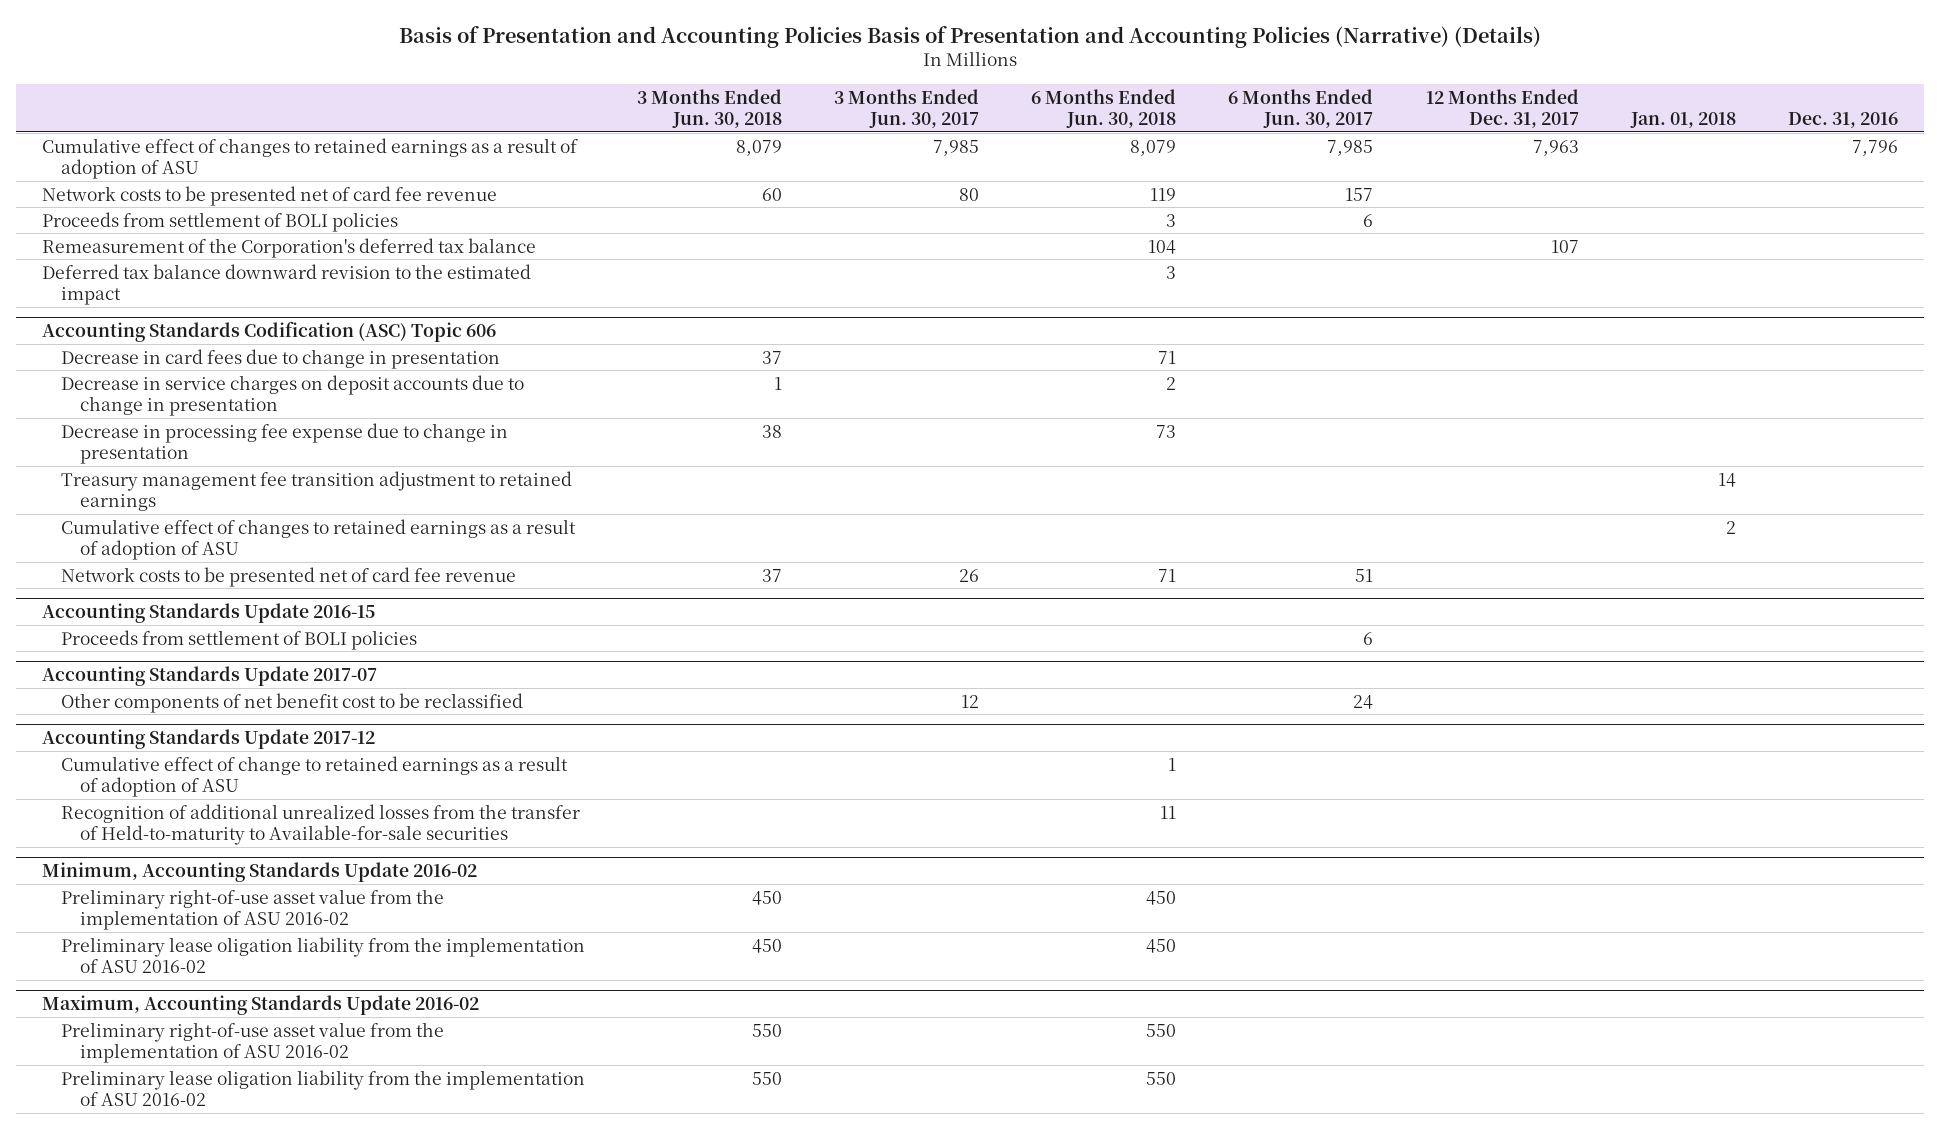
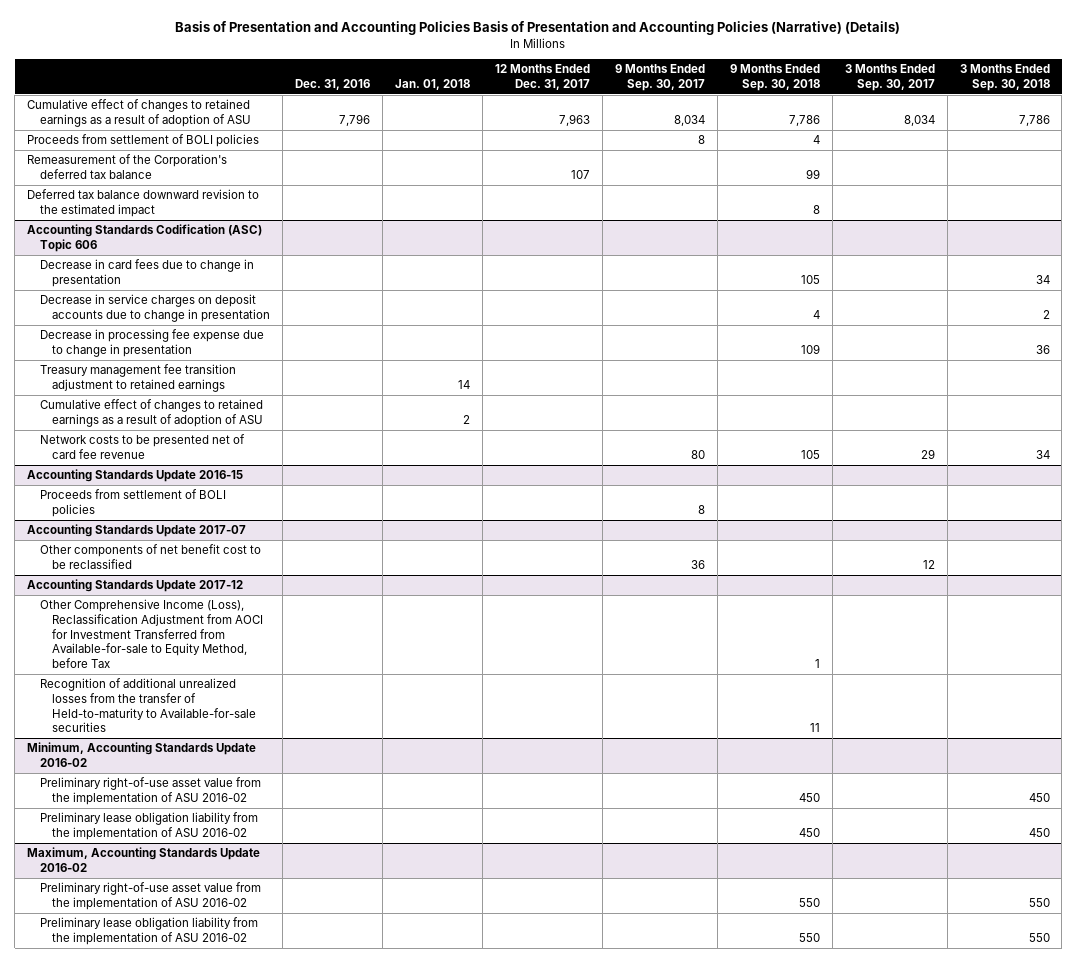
- | 3 Months Ended Jun. 30, 2018 | 3 Months Ended Jun. 30, 2017 | 6 Months Ended Jun. 30, 2018 | 6 Months Ended Jun. 30, 2017 | 12 Months Ended Dec. 31, 2017 | Jan. 01, 2018 | Dec. 31, 2016
+ | Dec. 31, 2016 | Jan. 01, 2018 | 12 Months Ended Dec. 31, 2017 | 9 Months Ended Sep. 30, 2017 | 9 Months Ended Sep. 30, 2018 | 3 Months Ended Sep. 30, 2017 | 3 Months Ended Sep. 30, 2018
- Network costs to be presented net of card fee revenue | 60 | 80 | 119 | 157 | | |
@ Accounting Standards Update 2017-12
- Cumulative effect of change to retained earnings as a result of adoption of ASU | | | 1 | | | |
+ Other Comprehensive Income (Loss), Reclassification Adjustment from AOCI for Investment Transferred from Available-for-sale to Equity Method, before Tax | | | | | 1 | |
@ Minimum, Accounting Standards Update 2016-02
- Preliminary lease oligation liability from the implementation of ASU 2016-02 | 450 | | 450 | | | |
+ Preliminary lease obligation liability from the implementation of ASU 2016-02 | | | | | 450 | | 450
@ Maximum, Accounting Standards Update 2016-02
- Preliminary lease oligation liability from the implementation of ASU 2016-02 | 550 | | 550 | | | |
+ Preliminary lease obligation liability from the implementation of ASU 2016-02 | | | | | 550 | | 550

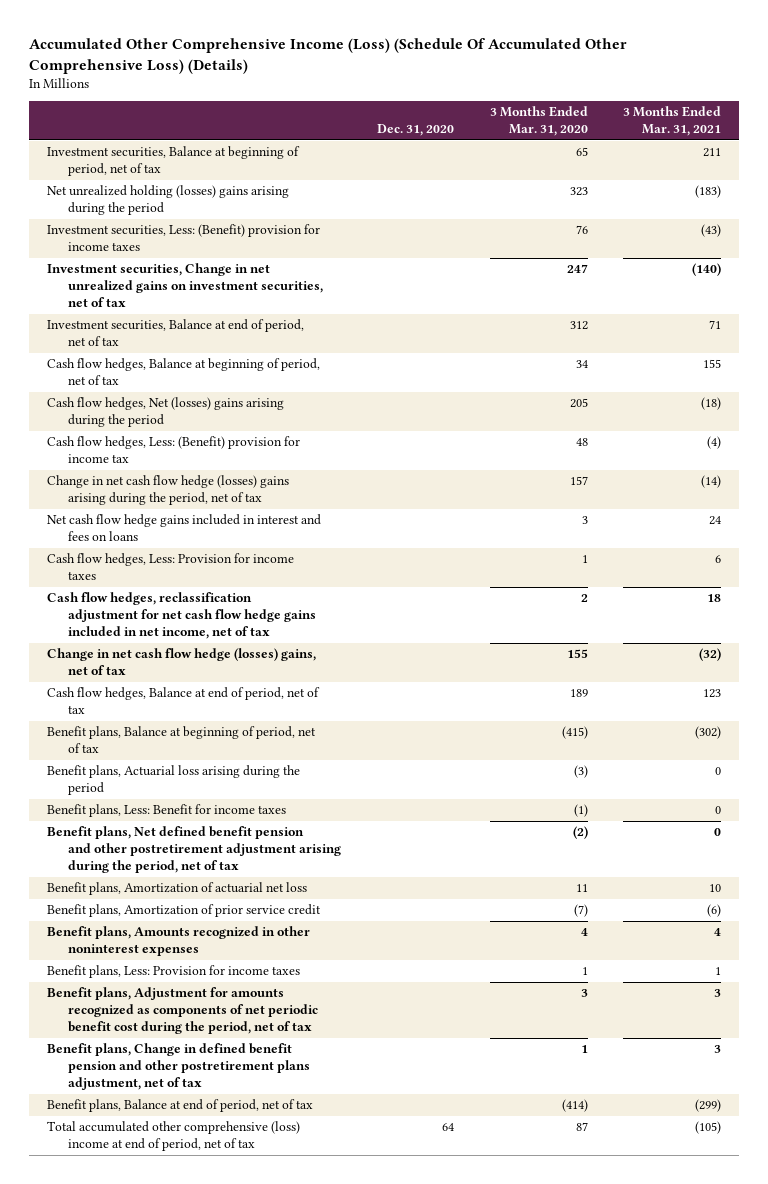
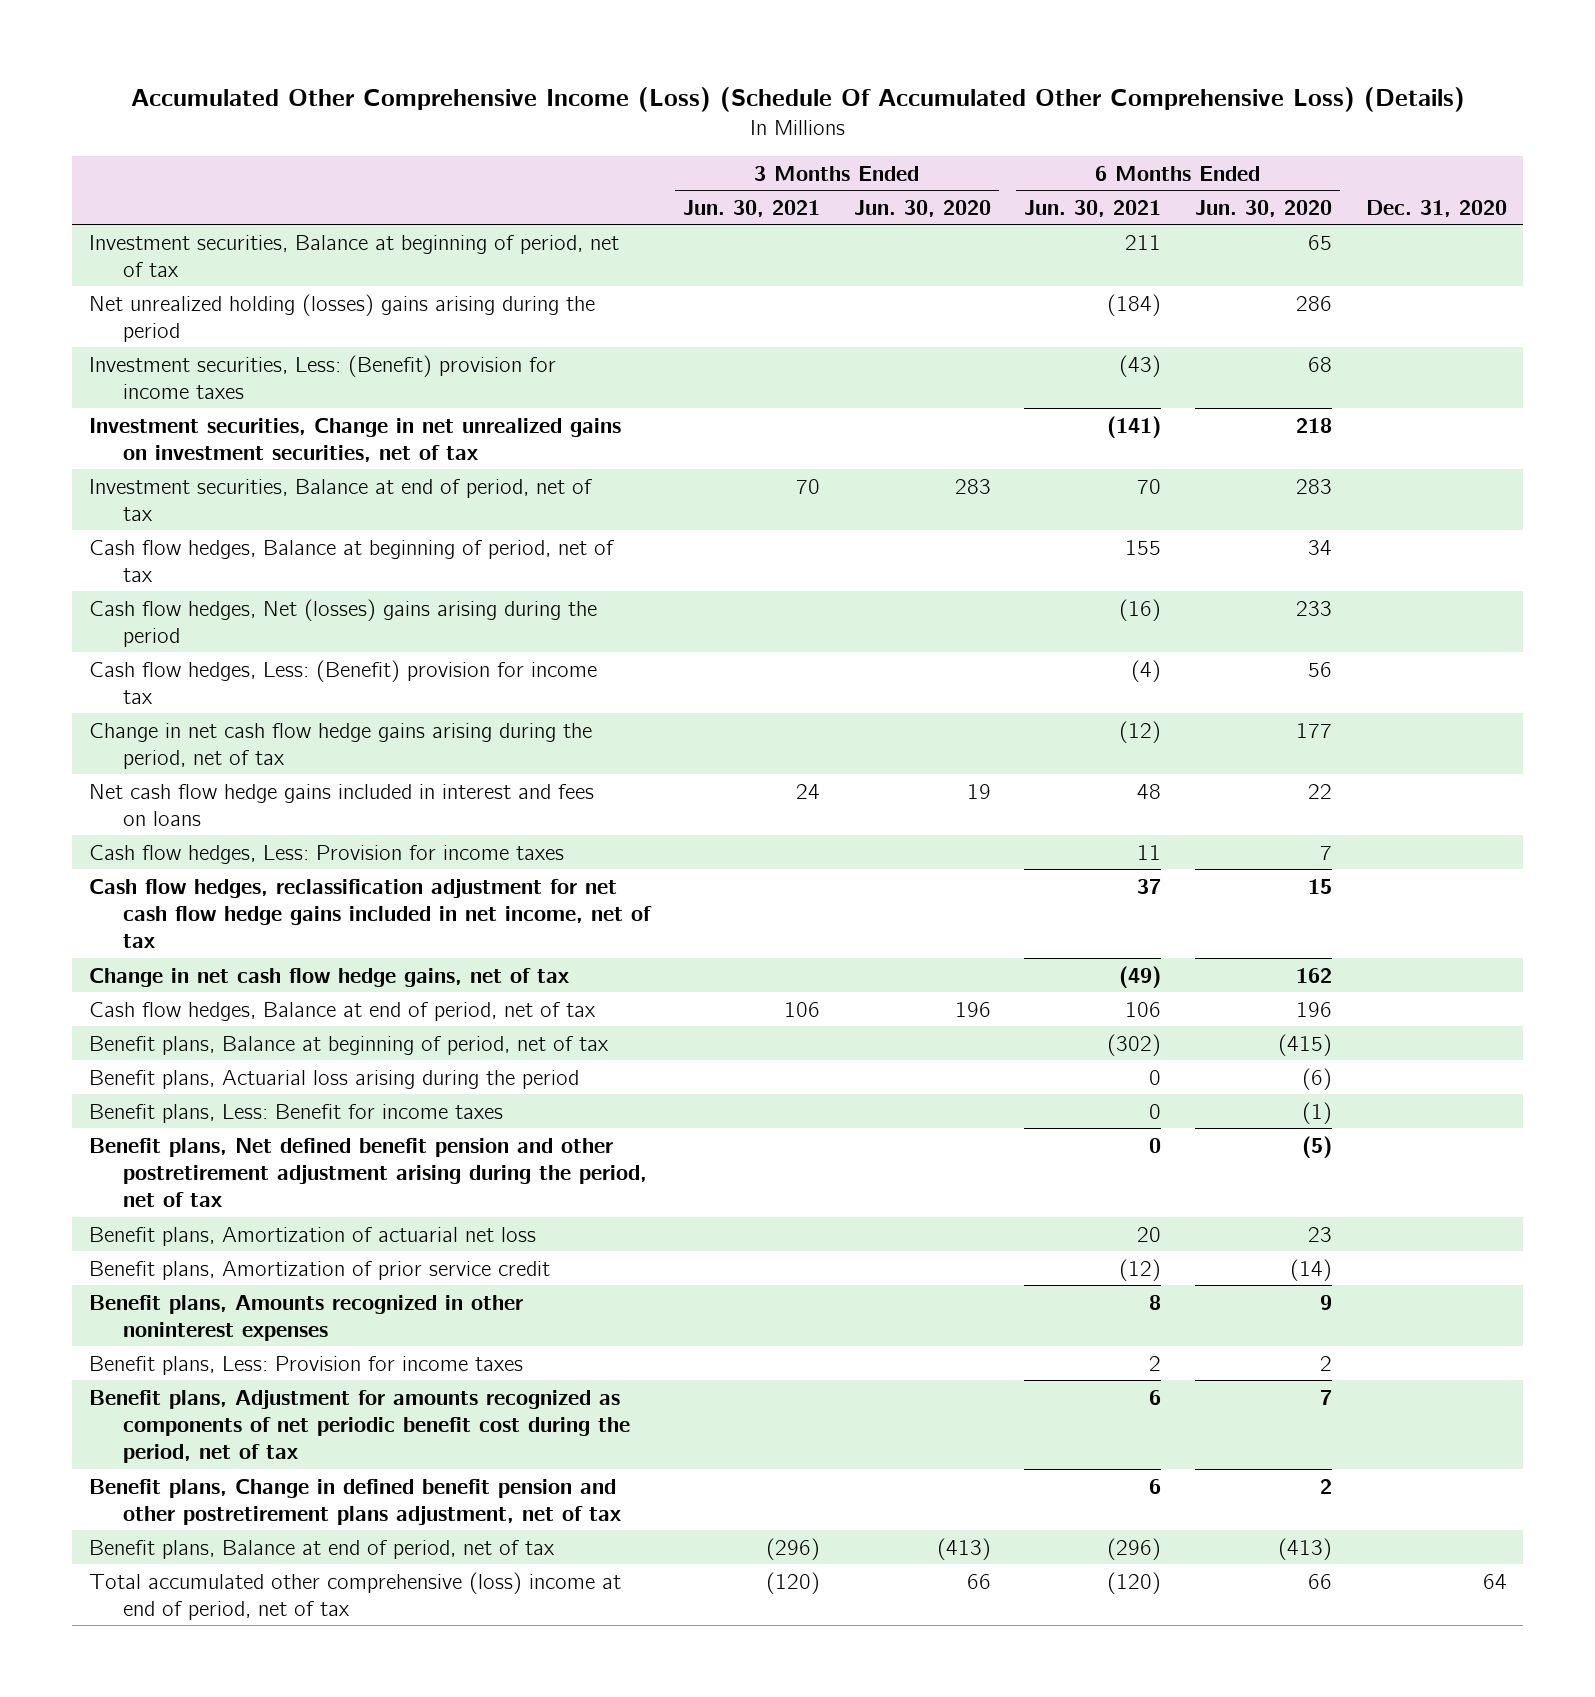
- | Dec. 31, 2020 | 3 Months Ended Mar. 31, 2020 | 3 Months Ended Mar. 31, 2021
+ | 3 Months Ended Jun. 30, 2021 | 3 Months Ended Jun. 30, 2020 | 6 Months Ended Jun. 30, 2021 | 6 Months Ended Jun. 30, 2020 | Dec. 31, 2020
- Change in net cash flow hedge (losses) gains arising during the period, net of tax | | 157 | (14)
+ Change in net cash flow hedge gains arising during the period, net of tax | | | (12) | 177 |
- Change in net cash flow hedge (losses) gains, net of tax | | 155 | (32)
+ Change in net cash flow hedge gains, net of tax | | | (49) | 162 |

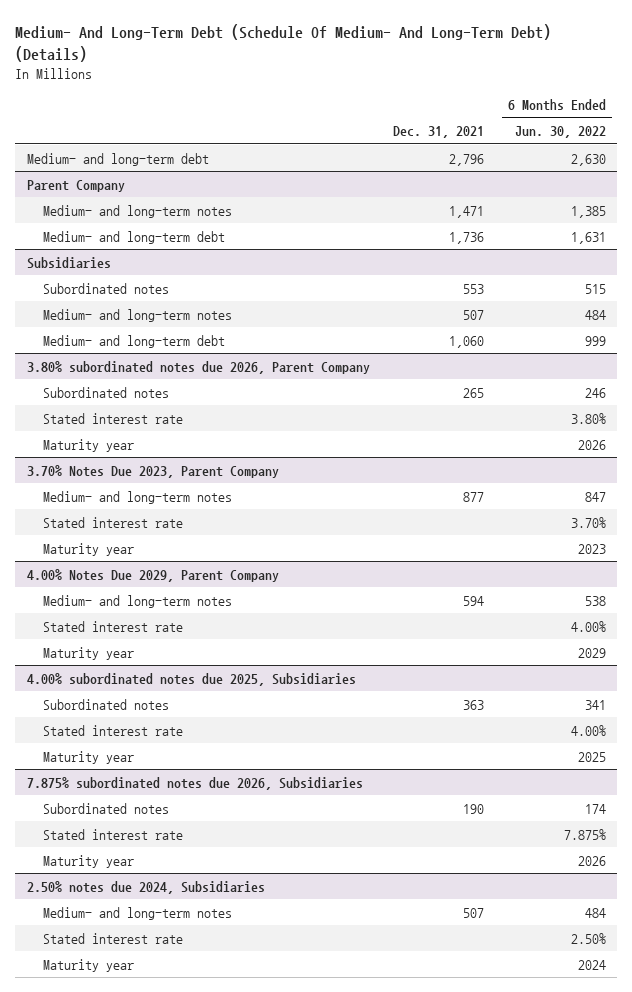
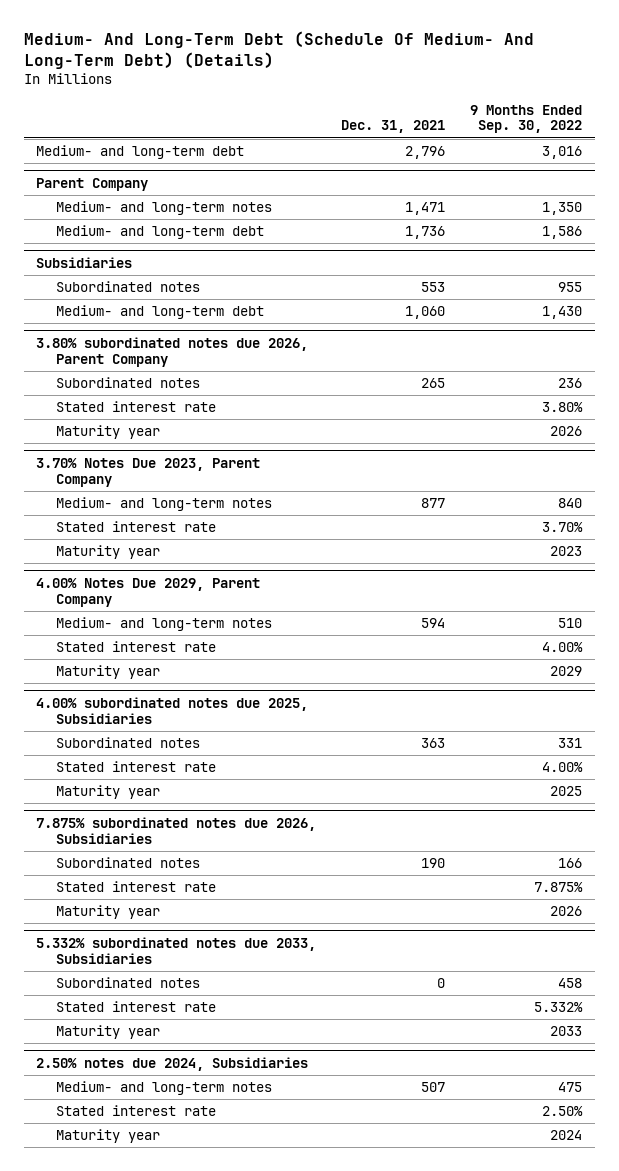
- | Dec. 31, 2021 | 6 Months Ended Jun. 30, 2022
+ | Dec. 31, 2021 | 9 Months Ended Sep. 30, 2022
@ Subsidiaries
- Medium- and long-term notes | 507 | 484
+ 5.332% subordinated notes due 2033, Subsidiaries
+ Subordinated notes | 0 | 458
+ Stated interest rate | | 5.332%
+ Maturity year | | 2033

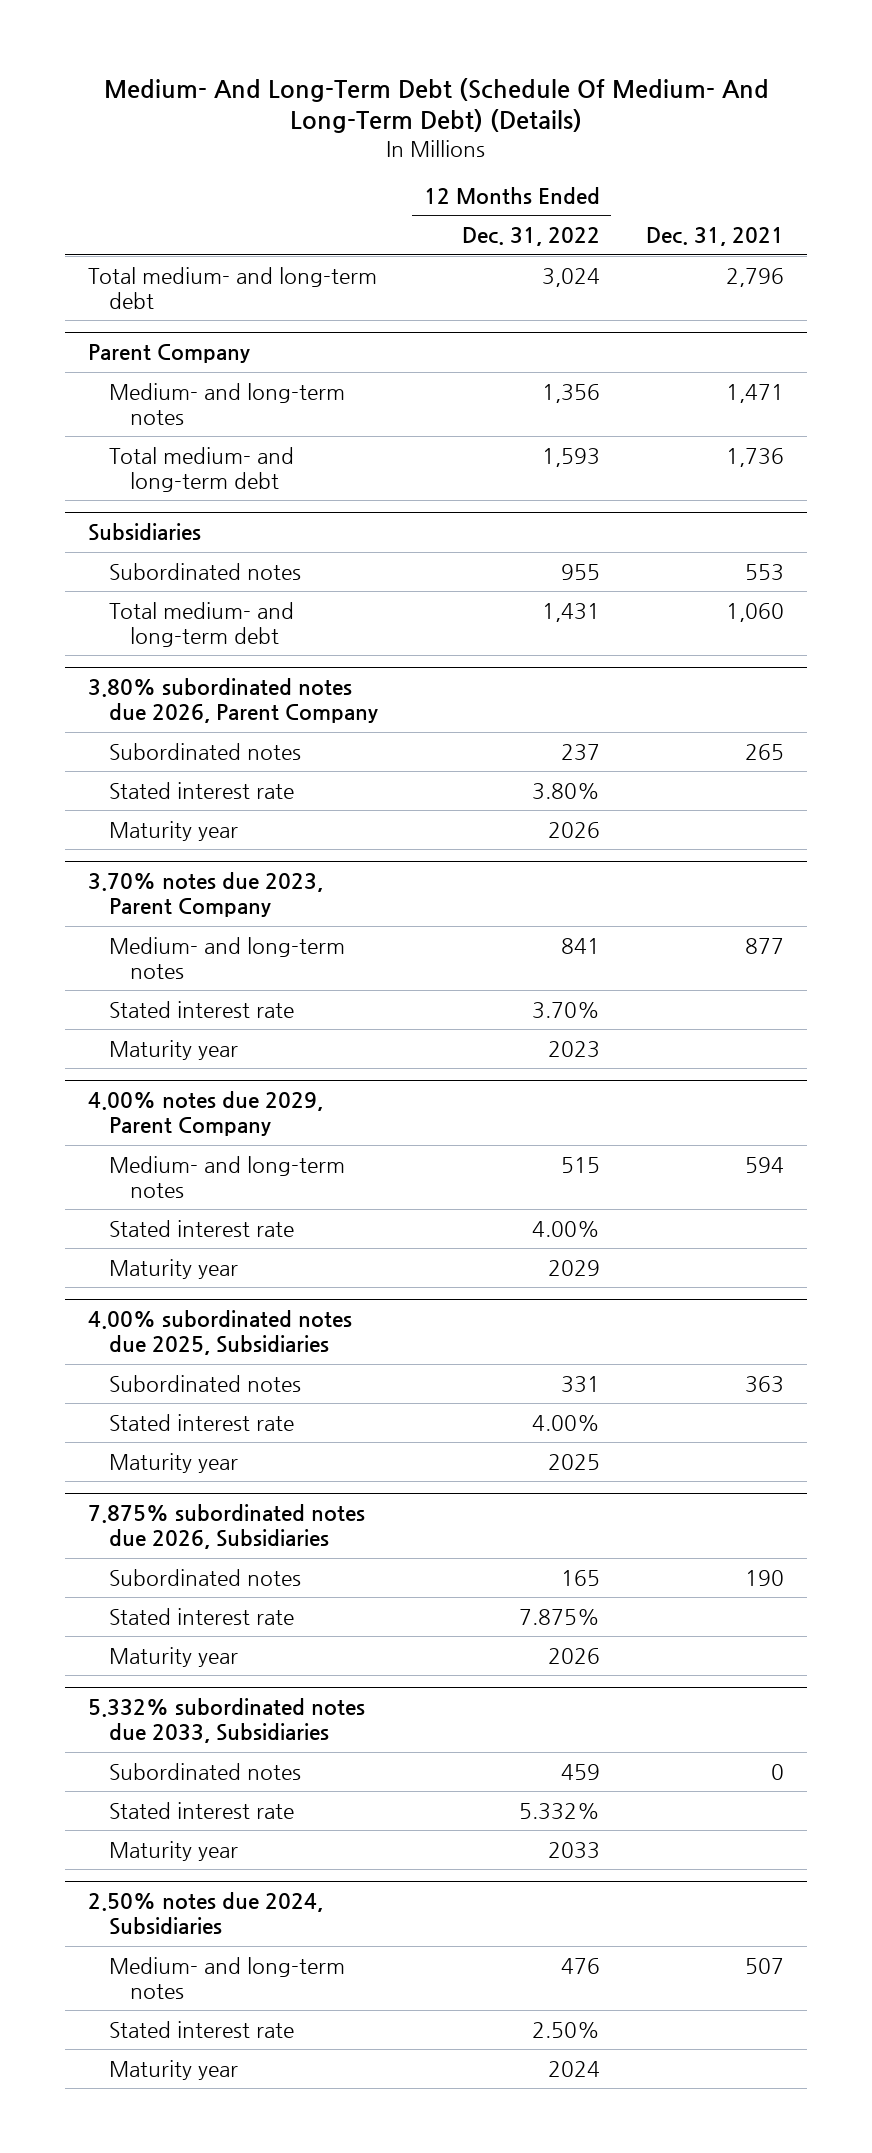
- | Dec. 31, 2021 | 9 Months Ended Sep. 30, 2022
+ | 12 Months Ended Dec. 31, 2022 | Dec. 31, 2021
- Medium- and long-term debt | 2,796 | 3,016
+ Total medium- and long-term debt | 3,024 | 2,796
@ Parent Company
- Medium- and long-term debt | 1,736 | 1,586
+ Total medium- and long-term debt | 1,593 | 1,736
@ Subsidiaries
- Medium- and long-term debt | 1,060 | 1,430
+ Total medium- and long-term debt | 1,431 | 1,060
- 3.70% Notes Due 2023, Parent Company
+ 3.70% notes due 2023, Parent Company
- 4.00% Notes Due 2029, Parent Company
+ 4.00% notes due 2029, Parent Company

